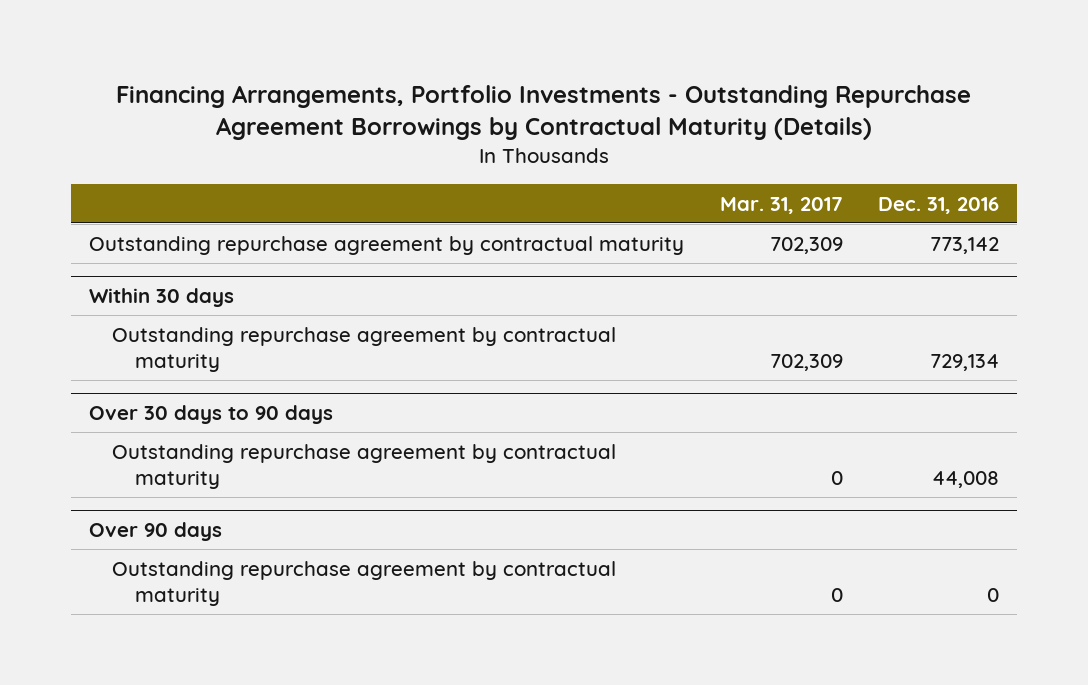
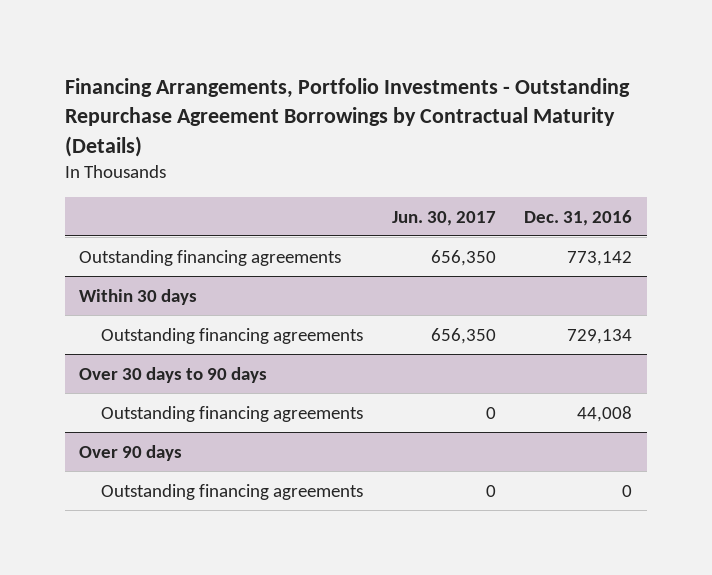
- | Mar. 31, 2017 | Dec. 31, 2016
+ | Jun. 30, 2017 | Dec. 31, 2016
- Outstanding repurchase agreement by contractual maturity | 702,309 | 773,142
+ Outstanding financing agreements | 656,350 | 773,142
@ Within 30 days
- Outstanding repurchase agreement by contractual maturity | 702,309 | 729,134
+ Outstanding financing agreements | 656,350 | 729,134
@ Over 30 days to 90 days
- Outstanding repurchase agreement by contractual maturity | 0 | 44,008
+ Outstanding financing agreements | 0 | 44,008
@ Over 90 days
- Outstanding repurchase agreement by contractual maturity | 0 | 0
+ Outstanding financing agreements | 0 | 0

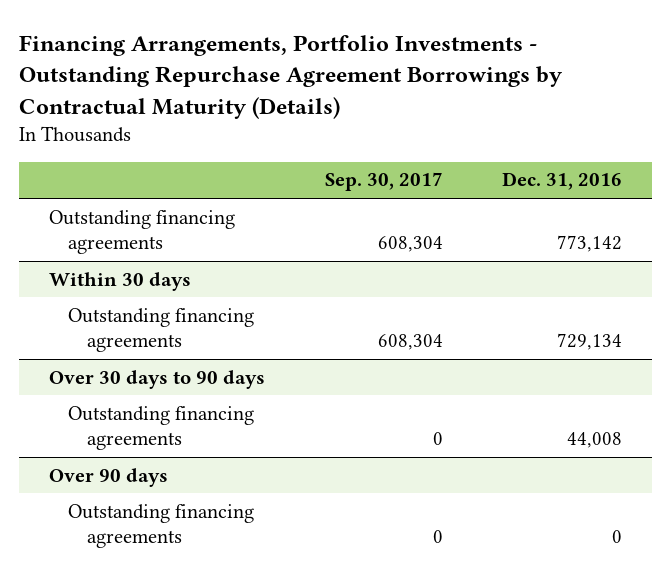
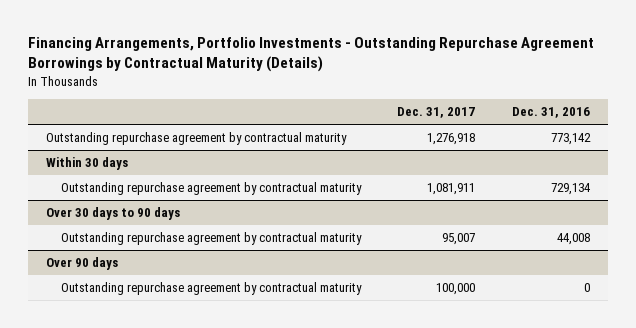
- | Sep. 30, 2017 | Dec. 31, 2016
+ | Dec. 31, 2017 | Dec. 31, 2016
- Outstanding financing agreements | 608,304 | 773,142
+ Outstanding repurchase agreement by contractual maturity | 1,276,918 | 773,142
@ Within 30 days
- Outstanding financing agreements | 608,304 | 729,134
+ Outstanding repurchase agreement by contractual maturity | 1,081,911 | 729,134
@ Over 30 days to 90 days
- Outstanding financing agreements | 0 | 44,008
+ Outstanding repurchase agreement by contractual maturity | 95,007 | 44,008
@ Over 90 days
- Outstanding financing agreements | 0 | 0
+ Outstanding repurchase agreement by contractual maturity | 100,000 | 0

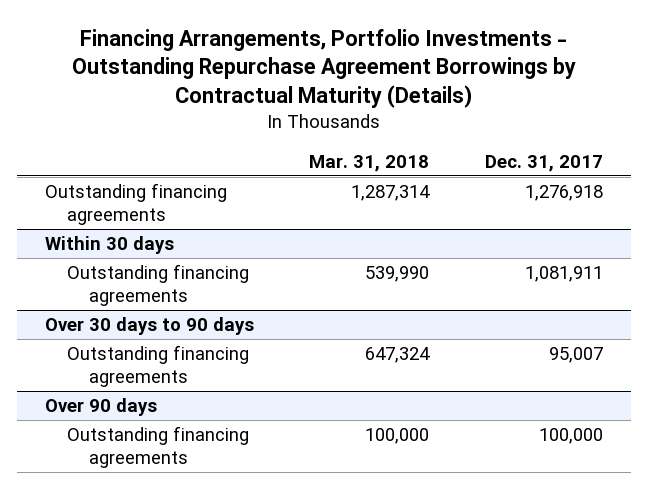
- | Dec. 31, 2017 | Dec. 31, 2016
+ | Mar. 31, 2018 | Dec. 31, 2017
- Outstanding repurchase agreement by contractual maturity | 1,276,918 | 773,142
+ Outstanding financing agreements | 1,287,314 | 1,276,918
@ Within 30 days
- Outstanding repurchase agreement by contractual maturity | 1,081,911 | 729,134
+ Outstanding financing agreements | 539,990 | 1,081,911
@ Over 30 days to 90 days
- Outstanding repurchase agreement by contractual maturity | 95,007 | 44,008
+ Outstanding financing agreements | 647,324 | 95,007
@ Over 90 days
- Outstanding repurchase agreement by contractual maturity | 100,000 | 0
+ Outstanding financing agreements | 100,000 | 100,000

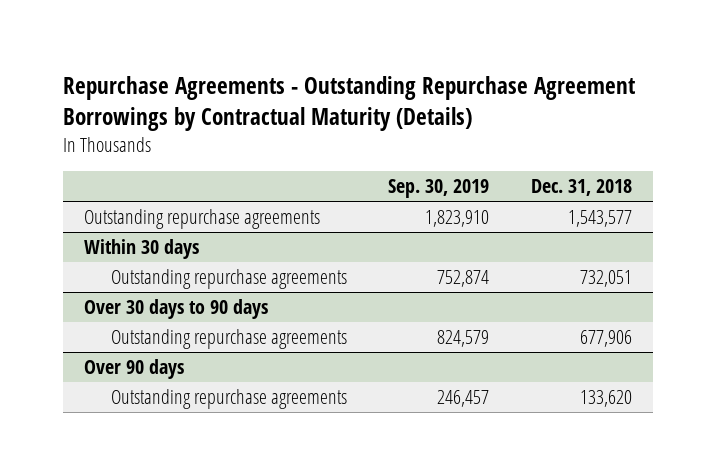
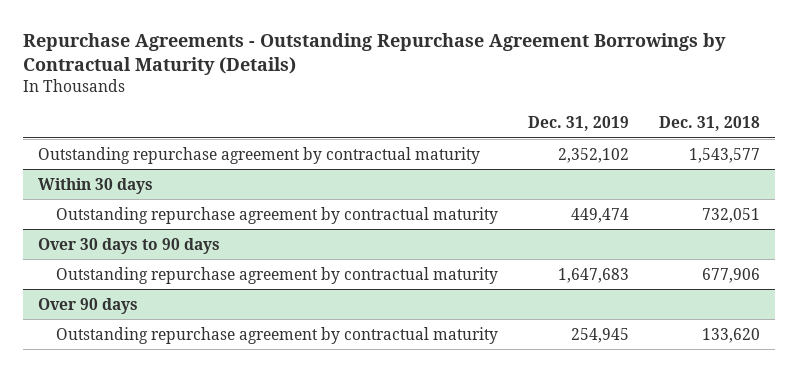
- | Sep. 30, 2019 | Dec. 31, 2018
+ | Dec. 31, 2019 | Dec. 31, 2018
- Outstanding repurchase agreements | 1,823,910 | 1,543,577
+ Outstanding repurchase agreement by contractual maturity | 2,352,102 | 1,543,577
@ Within 30 days
- Outstanding repurchase agreements | 752,874 | 732,051
+ Outstanding repurchase agreement by contractual maturity | 449,474 | 732,051
@ Over 30 days to 90 days
- Outstanding repurchase agreements | 824,579 | 677,906
+ Outstanding repurchase agreement by contractual maturity | 1,647,683 | 677,906
@ Over 90 days
- Outstanding repurchase agreements | 246,457 | 133,620
+ Outstanding repurchase agreement by contractual maturity | 254,945 | 133,620

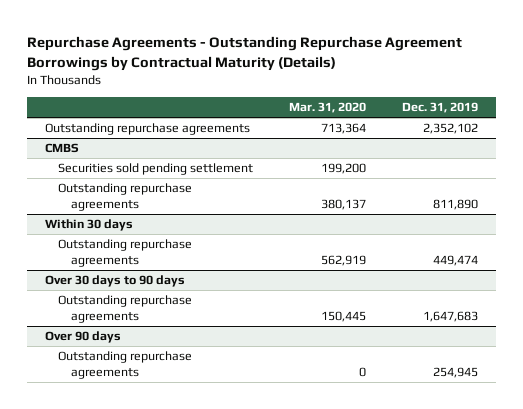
- | Dec. 31, 2019 | Dec. 31, 2018
+ | Mar. 31, 2020 | Dec. 31, 2019
- Outstanding repurchase agreement by contractual maturity | 2,352,102 | 1,543,577
+ Outstanding repurchase agreements | 713,364 | 2,352,102
+ CMBS
+ Securities sold pending settlement | 199,200 |
+ Outstanding repurchase agreements | 380,137 | 811,890
@ Within 30 days
- Outstanding repurchase agreement by contractual maturity | 449,474 | 732,051
+ Outstanding repurchase agreements | 562,919 | 449,474
@ Over 30 days to 90 days
- Outstanding repurchase agreement by contractual maturity | 1,647,683 | 677,906
+ Outstanding repurchase agreements | 150,445 | 1,647,683
@ Over 90 days
- Outstanding repurchase agreement by contractual maturity | 254,945 | 133,620
+ Outstanding repurchase agreements | 0 | 254,945

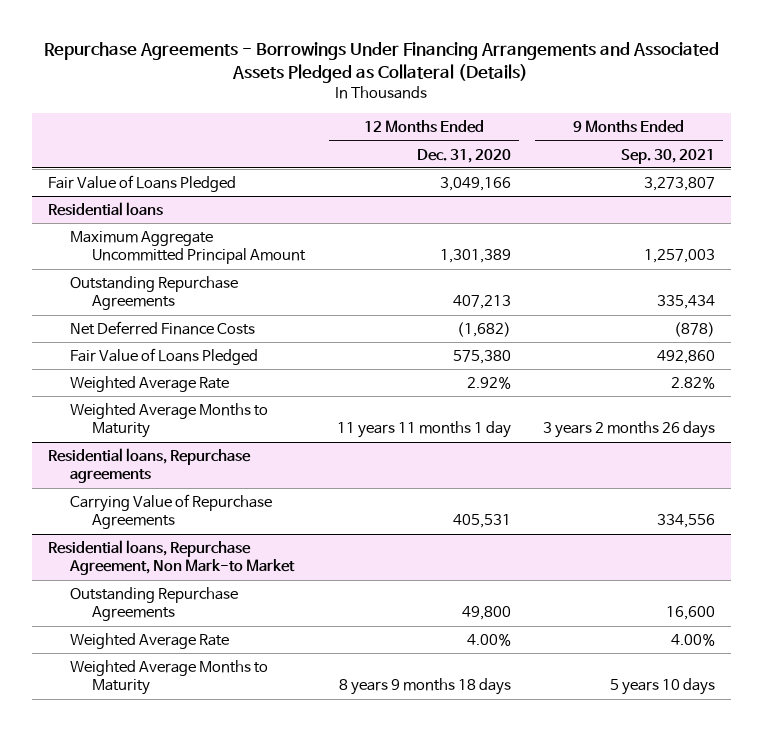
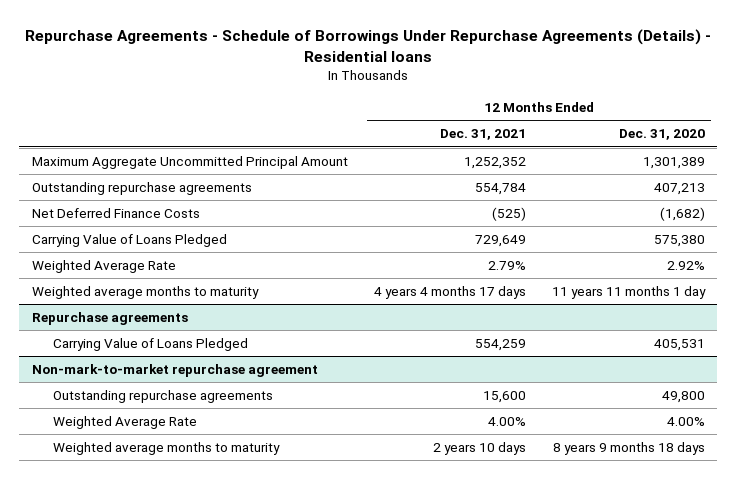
- Repurchase Agreements - Borrowings Under Financing Arrangements and Associated Assets Pledged as Collateral (Details)
+ Repurchase Agreements - Schedule of Borrowings Under Repurchase Agreements (Details) - Residential loans
- | 12 Months Ended Dec. 31, 2020 | 9 Months Ended Sep. 30, 2021
+ | 12 Months Ended Dec. 31, 2021 | 12 Months Ended Dec. 31, 2020
- Fair Value of Loans Pledged | 3,049,166 | 3,273,807
- Residential loans
- Outstanding Repurchase Agreements | 407,213 | 335,434
+ Outstanding repurchase agreements | 554,784 | 407,213
- Fair Value of Loans Pledged | 575,380 | 492,860
+ Carrying Value of Loans Pledged | 729,649 | 575,380
- Weighted Average Months to Maturity | 11 years 11 months 1 day | 3 years 2 months 26 days
- Residential loans, Repurchase agreements
- Carrying Value of Repurchase Agreements | 405,531 | 334,556
- Residential loans, Repurchase Agreement, Non Mark-to Market
- Outstanding Repurchase Agreements | 49,800 | 16,600
+ Weighted average months to maturity | 4 years 4 months 17 days | 11 years 11 months 1 day
+ Repurchase agreements
+ Carrying Value of Loans Pledged | 554,259 | 405,531
+ Non-mark-to-market repurchase agreement
+ Outstanding repurchase agreements | 15,600 | 49,800
- Weighted Average Months to Maturity | 8 years 9 months 18 days | 5 years 10 days
+ Weighted average months to maturity | 2 years 10 days | 8 years 9 months 18 days

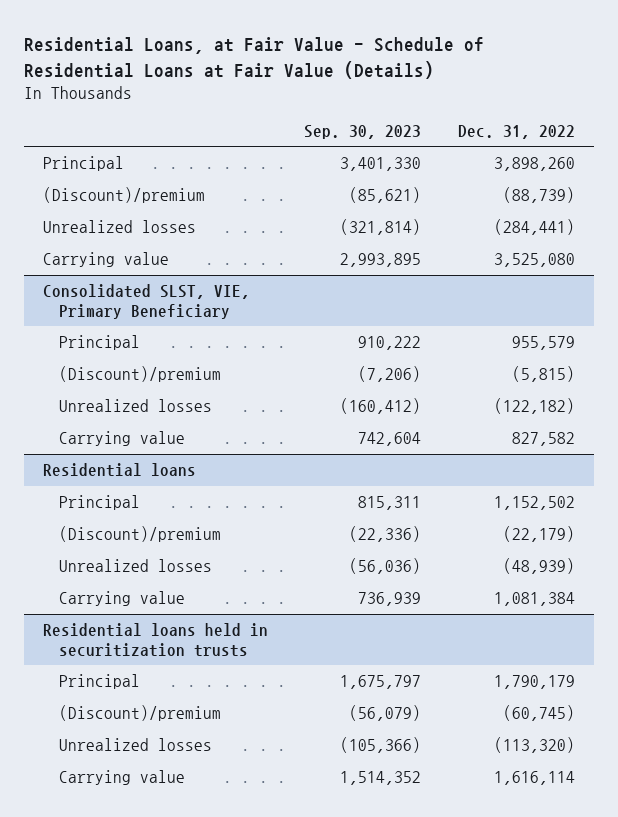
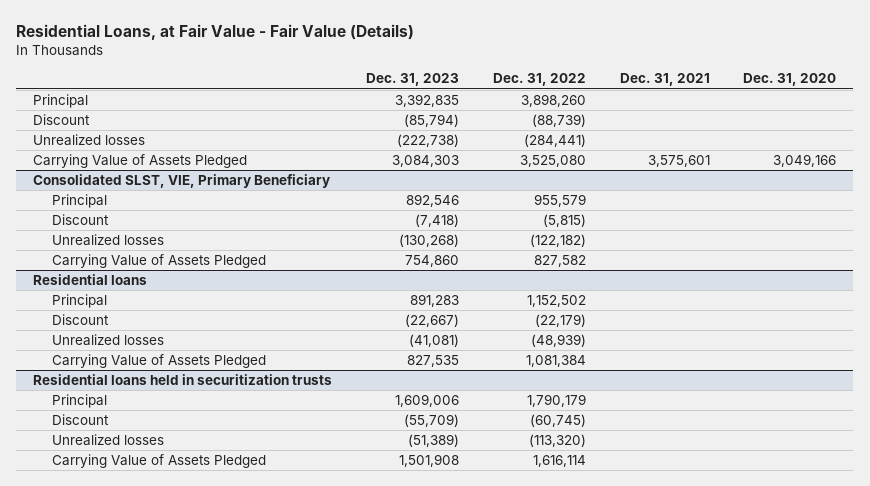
- Residential Loans, at Fair Value - Schedule of Residential Loans at Fair Value (Details)
+ Residential Loans, at Fair Value - Fair Value (Details)
- | Sep. 30, 2023 | Dec. 31, 2022
+ | Dec. 31, 2023 | Dec. 31, 2022 | Dec. 31, 2021 | Dec. 31, 2020
- (Discount)/premium | (85,621) | (88,739)
+ Discount | (85,794) | (88,739) | |
- Carrying value | 2,993,895 | 3,525,080
+ Carrying Value of Assets Pledged | 3,084,303 | 3,525,080 | 3,575,601 | 3,049,166
@ Consolidated SLST, VIE, Primary Beneficiary
- (Discount)/premium | (7,206) | (5,815)
+ Discount | (7,418) | (5,815) | |
- Carrying value | 742,604 | 827,582
+ Carrying Value of Assets Pledged | 754,860 | 827,582 | |
@ Residential loans
- (Discount)/premium | (22,336) | (22,179)
+ Discount | (22,667) | (22,179) | |
- Carrying value | 736,939 | 1,081,384
+ Carrying Value of Assets Pledged | 827,535 | 1,081,384 | |
@ Residential loans held in securitization trusts
- (Discount)/premium | (56,079) | (60,745)
+ Discount | (55,709) | (60,745) | |
- Carrying value | 1,514,352 | 1,616,114
+ Carrying Value of Assets Pledged | 1,501,908 | 1,616,114 | |

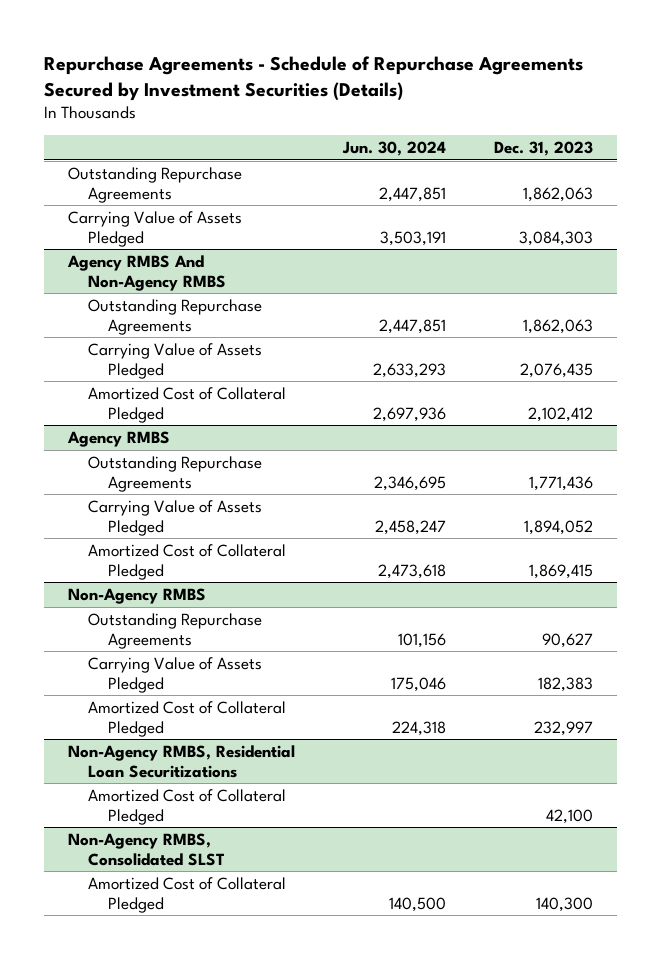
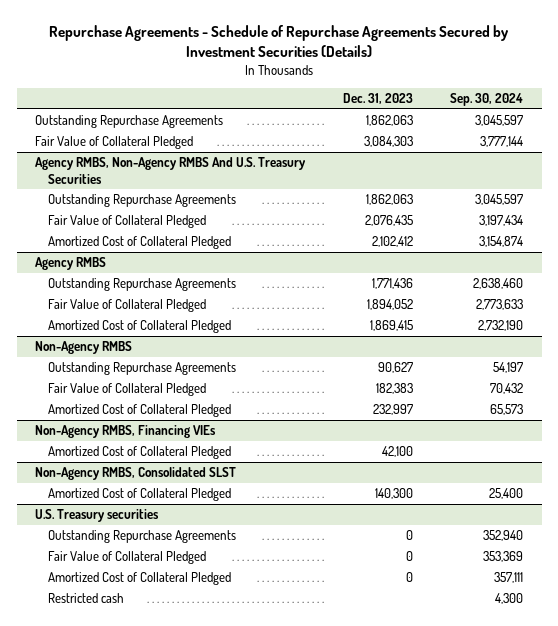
- | Jun. 30, 2024 | Dec. 31, 2023
+ | Dec. 31, 2023 | Sep. 30, 2024
- Carrying Value of Assets Pledged | 3,503,191 | 3,084,303
- Agency RMBS And Non-Agency RMBS
+ Fair Value of Collateral Pledged | 3,084,303 | 3,777,144
+ Agency RMBS, Non-Agency RMBS And U.S. Treasury Securities
- Carrying Value of Assets Pledged | 2,633,293 | 2,076,435
+ Fair Value of Collateral Pledged | 2,076,435 | 3,197,434
@ Agency RMBS
- Carrying Value of Assets Pledged | 2,458,247 | 1,894,052
+ Fair Value of Collateral Pledged | 1,894,052 | 2,773,633
@ Non-Agency RMBS
- Carrying Value of Assets Pledged | 175,046 | 182,383
+ Fair Value of Collateral Pledged | 182,383 | 70,432
- Non-Agency RMBS, Residential Loan Securitizations
+ Non-Agency RMBS, Financing VIEs
+ U.S. Treasury securities
+ Outstanding Repurchase Agreements | 0 | 352,940
+ Fair Value of Collateral Pledged | 0 | 353,369
+ Amortized Cost of Collateral Pledged | 0 | 357,111
+ Restricted cash | | 4,300

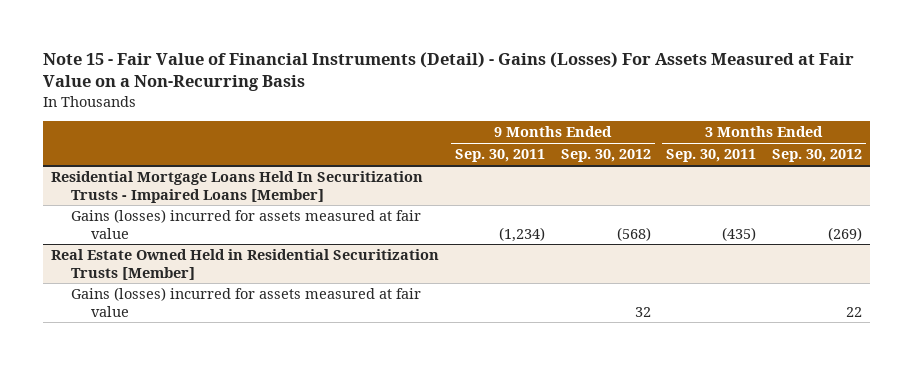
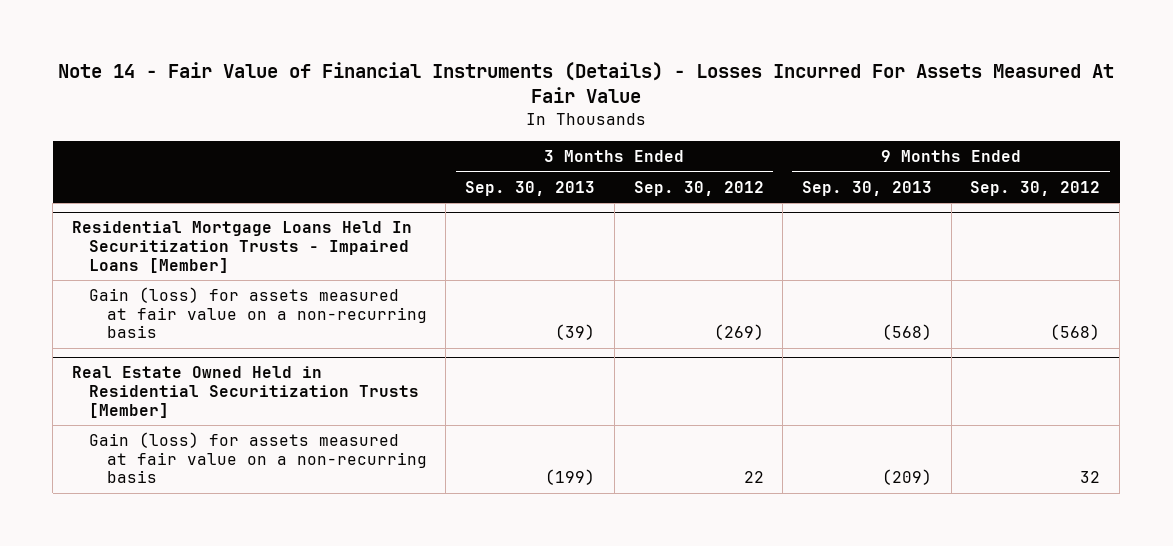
- Note 15 - Fair Value of Financial Instruments (Detail) - Gains (Losses) For Assets Measured at Fair Value on a Non-Recurring Basis
+ Note 14 - Fair Value of Financial Instruments (Details) - Losses Incurred For Assets Measured At Fair Value
- | 9 Months Ended Sep. 30, 2011 | 9 Months Ended Sep. 30, 2012 | 3 Months Ended Sep. 30, 2011 | 3 Months Ended Sep. 30, 2012
+ | 3 Months Ended Sep. 30, 2013 | 3 Months Ended Sep. 30, 2012 | 9 Months Ended Sep. 30, 2013 | 9 Months Ended Sep. 30, 2012
@ Residential Mortgage Loans Held In Securitization Trusts - Impaired Loans [Member]
- Gains (losses) incurred for assets measured at fair value | (1,234) | (568) | (435) | (269)
+ Gain (loss) for assets measured at fair value on a non-recurring basis | (39) | (269) | (568) | (568)
@ Real Estate Owned Held in Residential Securitization Trusts [Member]
- Gains (losses) incurred for assets measured at fair value | | 32 | | 22
+ Gain (loss) for assets measured at fair value on a non-recurring basis | (199) | 22 | (209) | 32

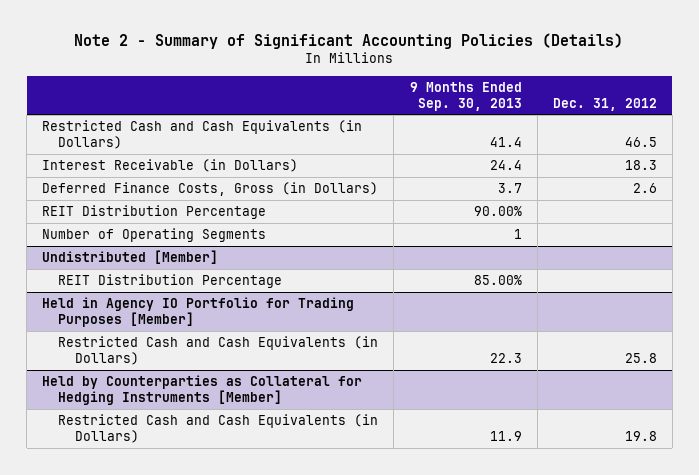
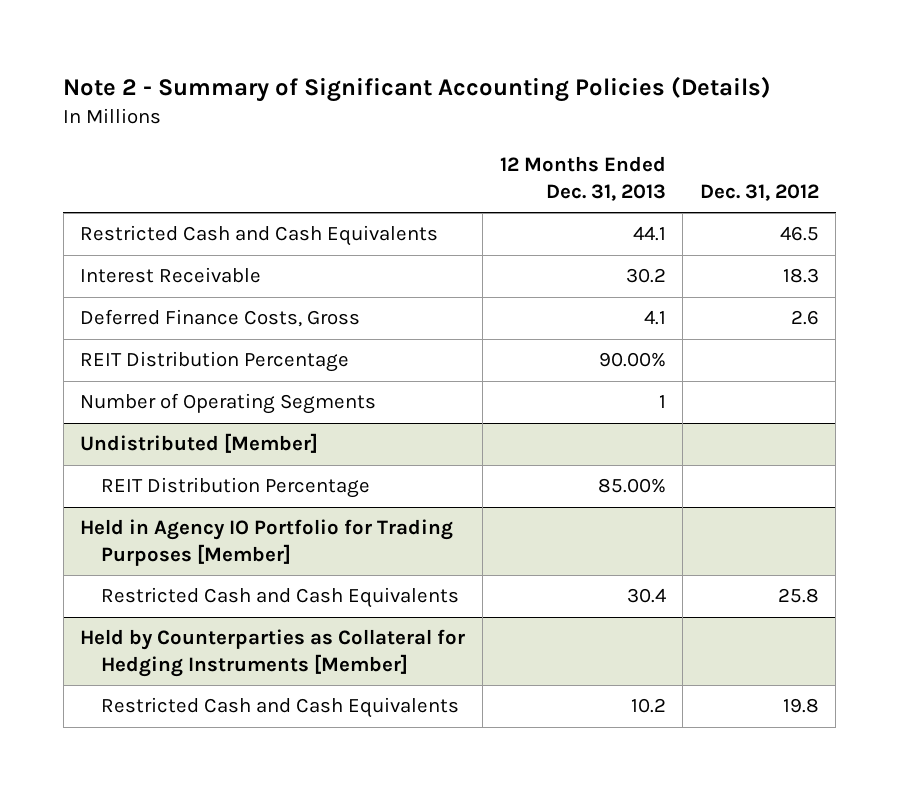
- | 9 Months Ended Sep. 30, 2013 | Dec. 31, 2012
+ | 12 Months Ended Dec. 31, 2013 | Dec. 31, 2012
- Restricted Cash and Cash Equivalents (in Dollars) | 41.4 | 46.5
- Interest Receivable (in Dollars) | 24.4 | 18.3
- Deferred Finance Costs, Gross (in Dollars) | 3.7 | 2.6
+ Restricted Cash and Cash Equivalents | 44.1 | 46.5
+ Interest Receivable | 30.2 | 18.3
+ Deferred Finance Costs, Gross | 4.1 | 2.6
@ Held in Agency IO Portfolio for Trading Purposes [Member]
- Restricted Cash and Cash Equivalents (in Dollars) | 22.3 | 25.8
+ Restricted Cash and Cash Equivalents | 30.4 | 25.8
@ Held by Counterparties as Collateral for Hedging Instruments [Member]
- Restricted Cash and Cash Equivalents (in Dollars) | 11.9 | 19.8
+ Restricted Cash and Cash Equivalents | 10.2 | 19.8

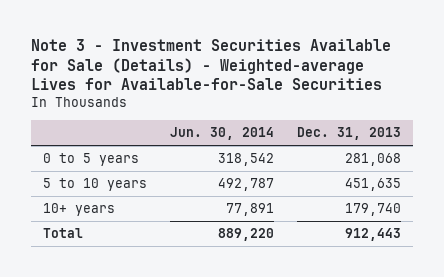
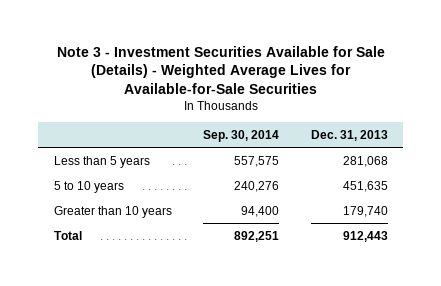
- Note 3 - Investment Securities Available for Sale (Details) - Weighted-average Lives for Available-for-Sale Securities
+ Note 3 - Investment Securities Available for Sale (Details) - Weighted Average Lives for Available-for-Sale Securities
- | Jun. 30, 2014 | Dec. 31, 2013
+ | Sep. 30, 2014 | Dec. 31, 2013
- 0 to 5 years | 318,542 | 281,068
+ Less than 5 years | 557,575 | 281,068
- 10+ years | 77,891 | 179,740
+ Greater than 10 years | 94,400 | 179,740

